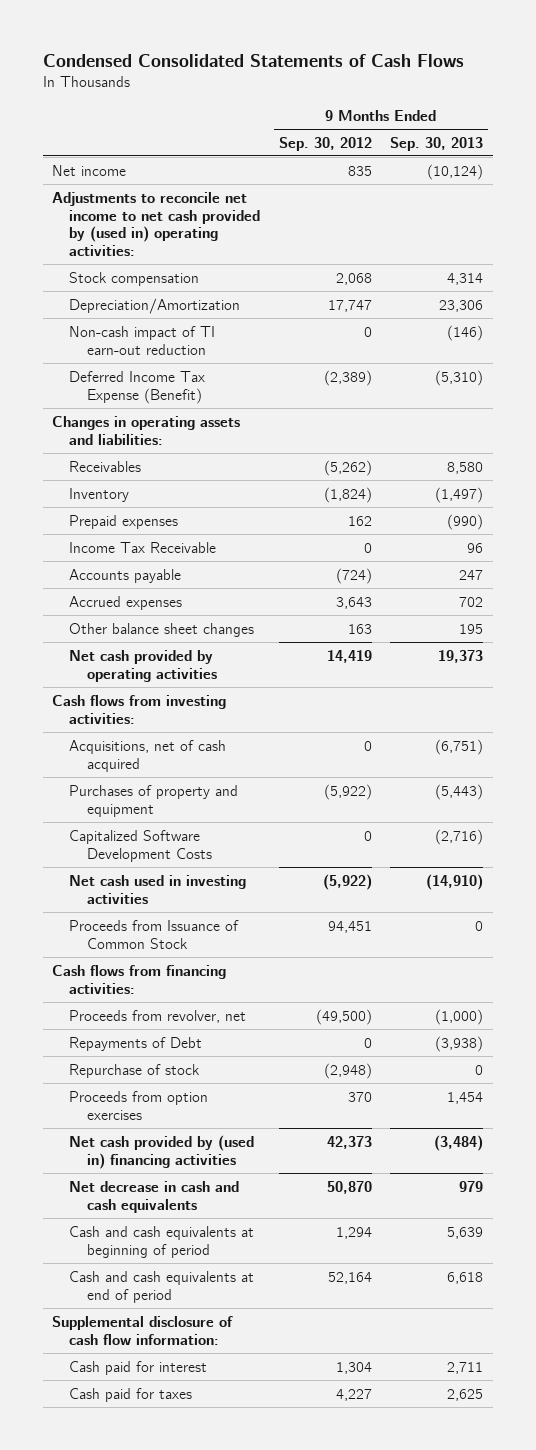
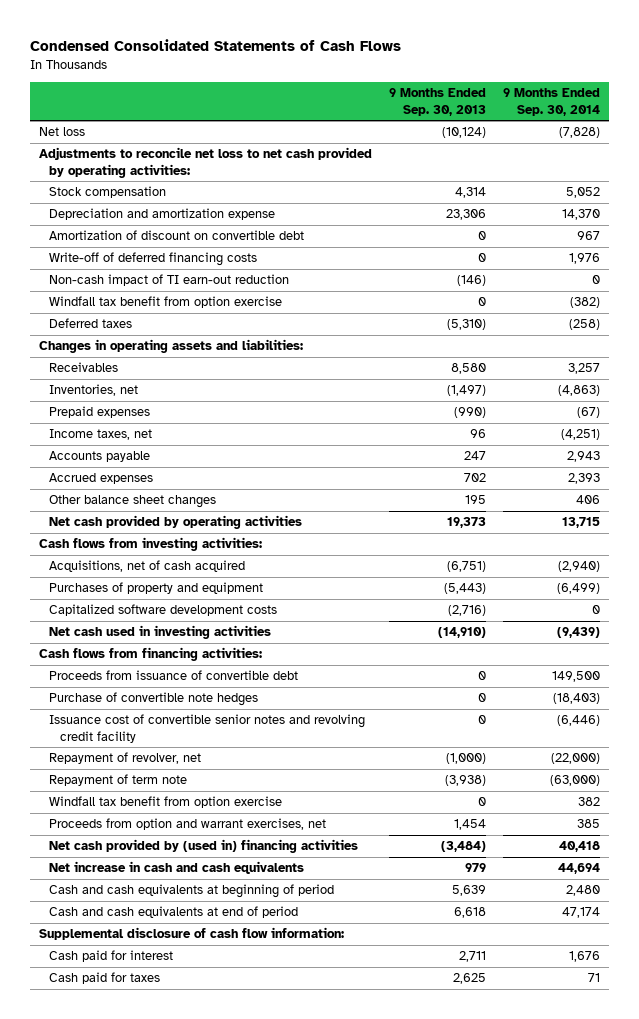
- | 9 Months Ended Sep. 30, 2012 | 9 Months Ended Sep. 30, 2013
+ | 9 Months Ended Sep. 30, 2013 | 9 Months Ended Sep. 30, 2014
- Net income | 835 | (10,124)
- Adjustments to reconcile net income to net cash provided by (used in) operating activities:
+ Net loss | (10,124) | (7,828)
+ Adjustments to reconcile net loss to net cash provided by operating activities:
- Depreciation/Amortization | 17,747 | 23,306
+ Depreciation and amortization expense | 23,306 | 14,370
+ Amortization of discount on convertible debt | 0 | 967
+ Write-off of deferred financing costs | 0 | 1,976
- Deferred Income Tax Expense (Benefit) | (2,389) | (5,310)
+ Windfall tax benefit from option exercise | 0 | (382)
+ Deferred taxes | (5,310) | (258)
- Inventory | (1,824) | (1,497)
+ Inventories, net | (1,497) | (4,863)
- Income Tax Receivable | 0 | 96
+ Income taxes, net | 96 | (4,251)
- Capitalized Software Development Costs | 0 | (2,716)
+ Capitalized software development costs | (2,716) | 0
- Proceeds from Issuance of Common Stock | 94,451 | 0
- Proceeds from revolver, net | (49,500) | (1,000)
- Repayments of Debt | 0 | (3,938)
- Repurchase of stock | (2,948) | 0
- Proceeds from option exercises | 370 | 1,454
+ Proceeds from issuance of convertible debt | 0 | 149,500
+ Purchase of convertible note hedges | 0 | (18,403)
+ Issuance cost of convertible senior notes and revolving credit facility | 0 | (6,446)
+ Repayment of revolver, net | (1,000) | (22,000)
+ Repayment of term note | (3,938) | (63,000)
+ Windfall tax benefit from option exercise | 0 | 382
+ Proceeds from option and warrant exercises, net | 1,454 | 385
- Net decrease in cash and cash equivalents | 50,870 | 979
+ Net increase in cash and cash equivalents | 979 | 44,694

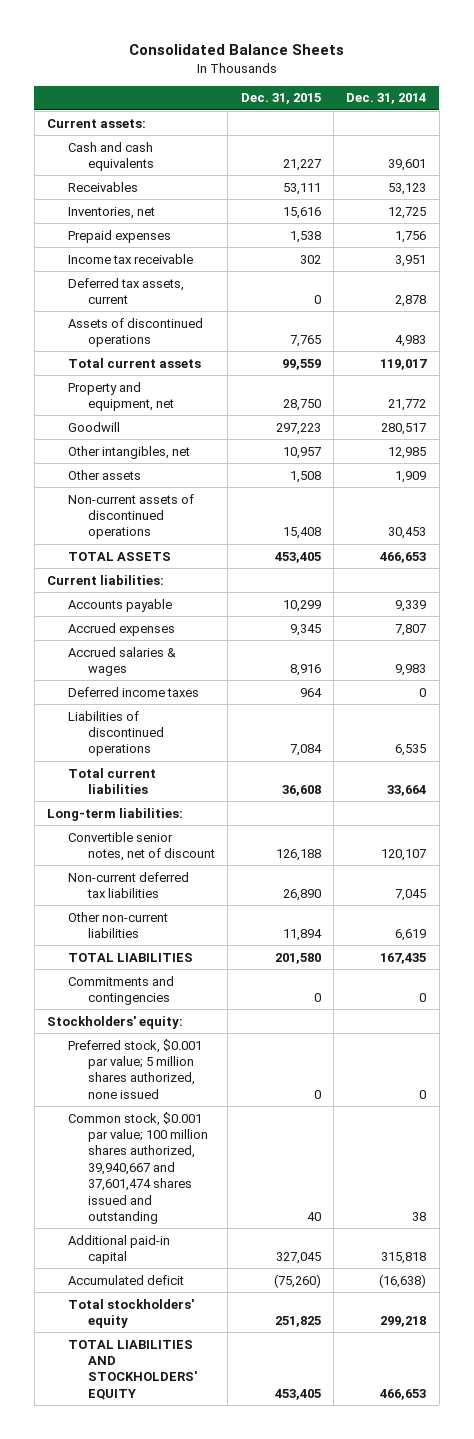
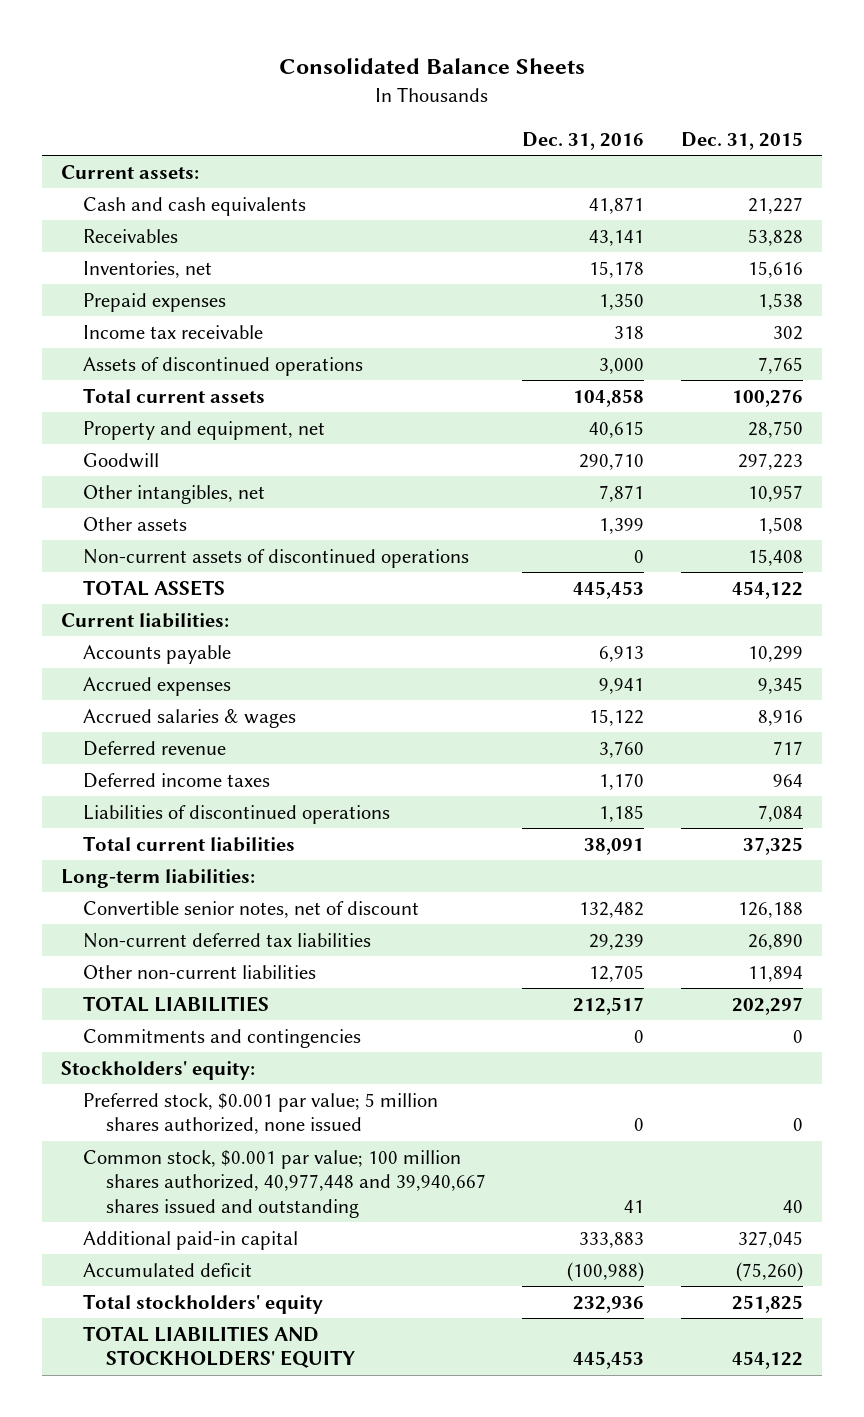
- | Dec. 31, 2015 | Dec. 31, 2014
+ | Dec. 31, 2016 | Dec. 31, 2015
- Receivables | 53,111 | 53,123
+ Receivables | 43,141 | 53,828
- Deferred tax assets, current | 0 | 2,878
- Total current assets | 99,559 | 119,017
+ Total current assets | 104,858 | 100,276
- TOTAL ASSETS | 453,405 | 466,653
+ TOTAL ASSETS | 445,453 | 454,122
+ Deferred revenue | 3,760 | 717
- Total current liabilities | 36,608 | 33,664
+ Total current liabilities | 38,091 | 37,325
- TOTAL LIABILITIES | 201,580 | 167,435
+ TOTAL LIABILITIES | 212,517 | 202,297
- Common stock, $0.001 par value; 100 million shares authorized, 39,940,667 and 37,601,474 shares issued and outstanding | 40 | 38
+ Common stock, $0.001 par value; 100 million shares authorized, 40,977,448 and 39,940,667 shares issued and outstanding | 41 | 40
- TOTAL LIABILITIES AND STOCKHOLDERS' EQUITY | 453,405 | 466,653
+ TOTAL LIABILITIES AND STOCKHOLDERS' EQUITY | 445,453 | 454,122

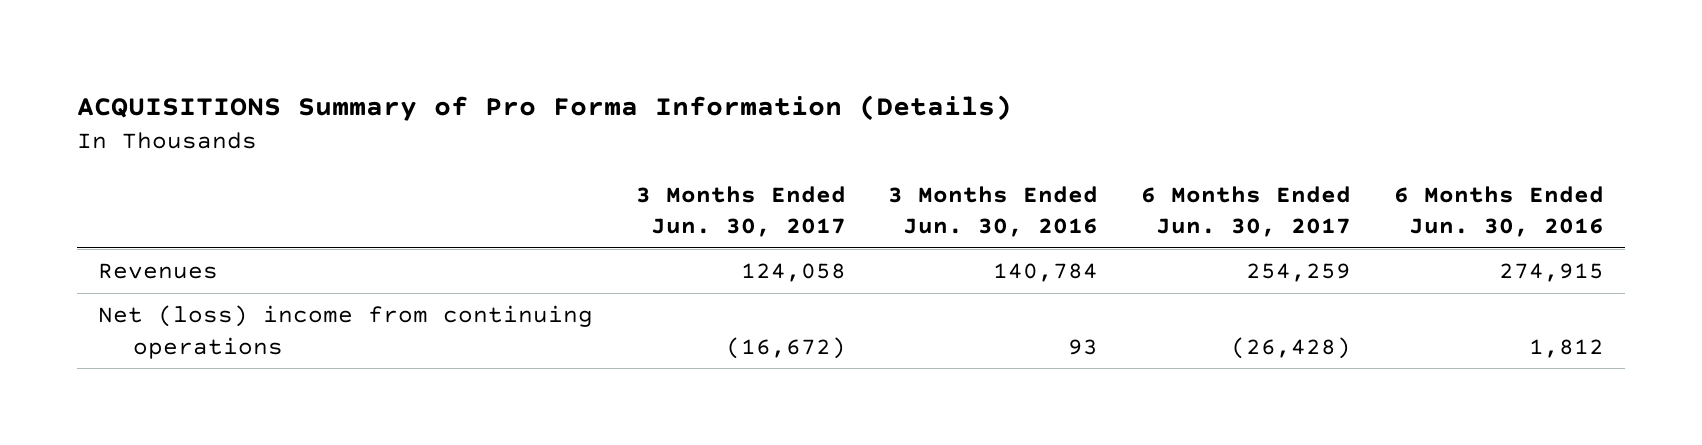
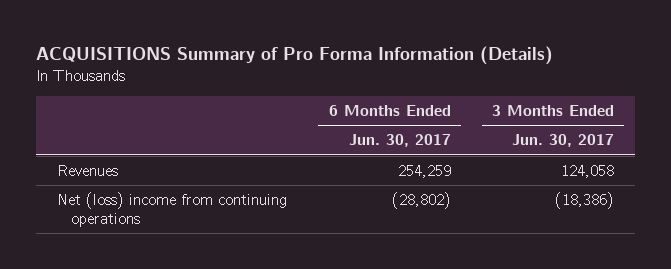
- | 3 Months Ended Jun. 30, 2017 | 3 Months Ended Jun. 30, 2016 | 6 Months Ended Jun. 30, 2017 | 6 Months Ended Jun. 30, 2016
+ | 6 Months Ended Jun. 30, 2017 | 3 Months Ended Jun. 30, 2017
- Net (loss) income from continuing operations | (16,672) | 93 | (26,428) | 1,812
+ Net (loss) income from continuing operations | (28,802) | (18,386)

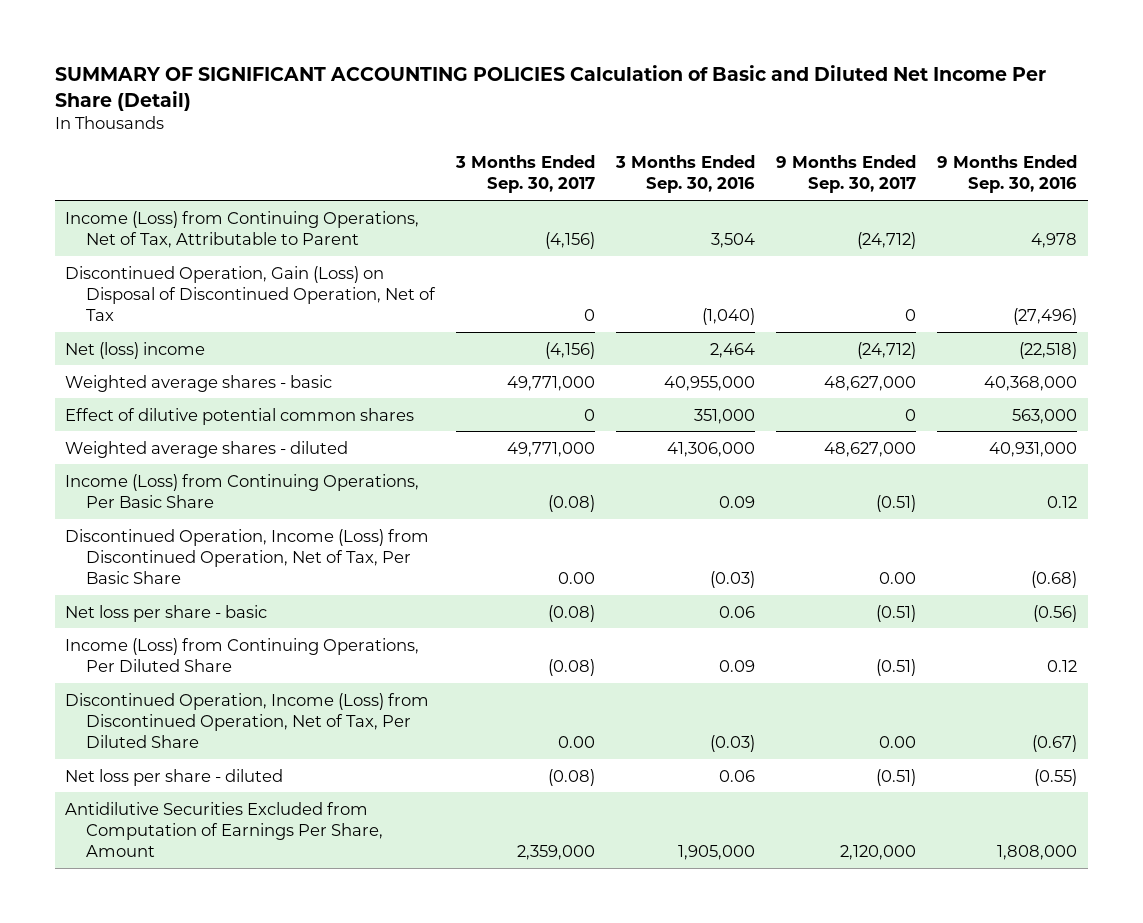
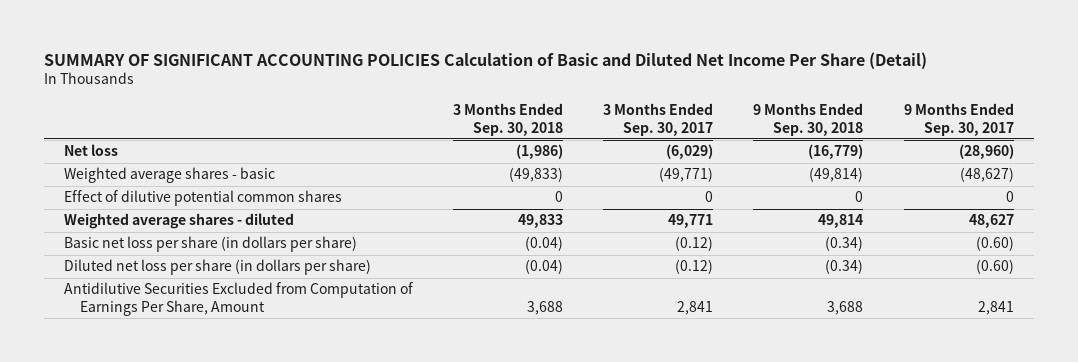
- | 3 Months Ended Sep. 30, 2017 | 3 Months Ended Sep. 30, 2016 | 9 Months Ended Sep. 30, 2017 | 9 Months Ended Sep. 30, 2016
+ | 3 Months Ended Sep. 30, 2018 | 3 Months Ended Sep. 30, 2017 | 9 Months Ended Sep. 30, 2018 | 9 Months Ended Sep. 30, 2017
- Income (Loss) from Continuing Operations, Net of Tax, Attributable to Parent | (4,156) | 3,504 | (24,712) | 4,978
- Discontinued Operation, Gain (Loss) on Disposal of Discontinued Operation, Net of Tax | 0 | (1,040) | 0 | (27,496)
- Net (loss) income | (4,156) | 2,464 | (24,712) | (22,518)
- Weighted average shares - basic | 49,771,000 | 40,955,000 | 48,627,000 | 40,368,000
+ Net loss | (1,986) | (6,029) | (16,779) | (28,960)
+ Weighted average shares - basic | (49,833) | (49,771) | (49,814) | (48,627)
- Weighted average shares - diluted | 49,771,000 | 41,306,000 | 48,627,000 | 40,931,000
- Income (Loss) from Continuing Operations, Per Basic Share | (0.08) | 0.09 | (0.51) | 0.12
- Discontinued Operation, Income (Loss) from Discontinued Operation, Net of Tax, Per Basic Share | 0.00 | (0.03) | 0.00 | (0.68)
- Net loss per share - basic | (0.08) | 0.06 | (0.51) | (0.56)
- Income (Loss) from Continuing Operations, Per Diluted Share | (0.08) | 0.09 | (0.51) | 0.12
- Discontinued Operation, Income (Loss) from Discontinued Operation, Net of Tax, Per Diluted Share | 0.00 | (0.03) | 0.00 | (0.67)
- Net loss per share - diluted | (0.08) | 0.06 | (0.51) | (0.55)
- Antidilutive Securities Excluded from Computation of Earnings Per Share, Amount | 2,359,000 | 1,905,000 | 2,120,000 | 1,808,000
+ Weighted average shares - diluted | 49,833 | 49,771 | 49,814 | 48,627
+ Basic net loss per share (in dollars per share) | (0.04) | (0.12) | (0.34) | (0.60)
+ Diluted net loss per share (in dollars per share) | (0.04) | (0.12) | (0.34) | (0.60)
+ Antidilutive Securities Excluded from Computation of Earnings Per Share, Amount | 3,688 | 2,841 | 3,688 | 2,841

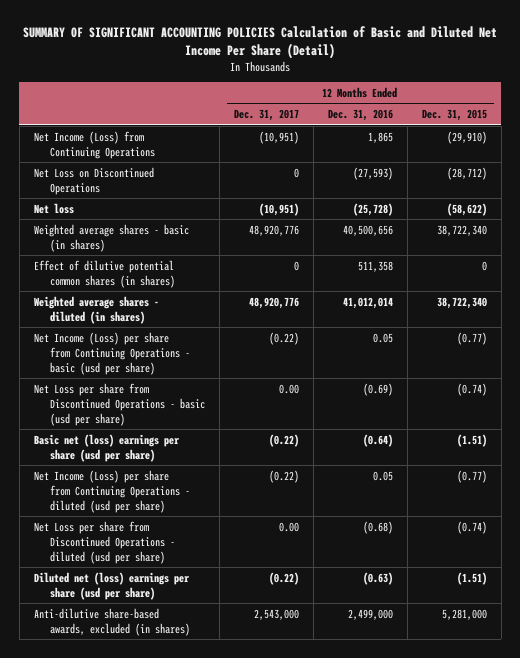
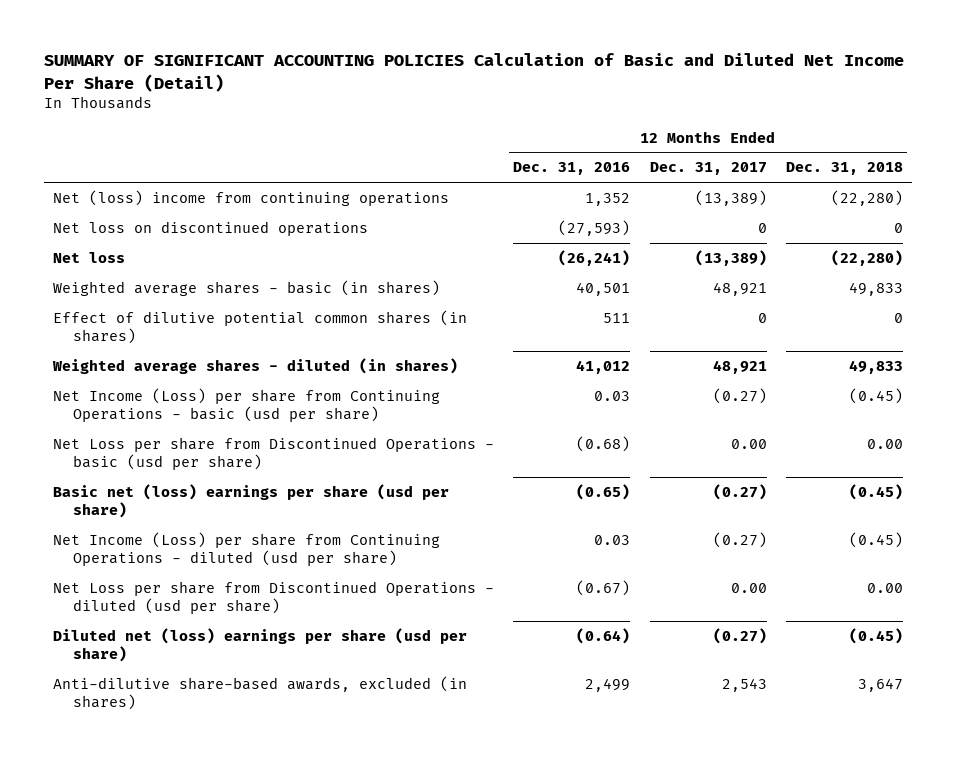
- | 12 Months Ended Dec. 31, 2017 | 12 Months Ended Dec. 31, 2016 | 12 Months Ended Dec. 31, 2015
+ | 12 Months Ended Dec. 31, 2016 | 12 Months Ended Dec. 31, 2017 | 12 Months Ended Dec. 31, 2018
- Net Income (Loss) from Continuing Operations | (10,951) | 1,865 | (29,910)
- Net Loss on Discontinued Operations | 0 | (27,593) | (28,712)
- Net loss | (10,951) | (25,728) | (58,622)
- Weighted average shares - basic (in shares) | 48,920,776 | 40,500,656 | 38,722,340
- Effect of dilutive potential common shares (in shares) | 0 | 511,358 | 0
- Weighted average shares - diluted (in shares) | 48,920,776 | 41,012,014 | 38,722,340
- Net Income (Loss) per share from Continuing Operations - basic (usd per share) | (0.22) | 0.05 | (0.77)
- Net Loss per share from Discontinued Operations - basic (usd per share) | 0.00 | (0.69) | (0.74)
- Basic net (loss) earnings per share (usd per share) | (0.22) | (0.64) | (1.51)
- Net Income (Loss) per share from Continuing Operations - diluted (usd per share) | (0.22) | 0.05 | (0.77)
- Net Loss per share from Discontinued Operations - diluted (usd per share) | 0.00 | (0.68) | (0.74)
- Diluted net (loss) earnings per share (usd per share) | (0.22) | (0.63) | (1.51)
- Anti-dilutive share-based awards, excluded (in shares) | 2,543,000 | 2,499,000 | 5,281,000
+ Net (loss) income from continuing operations | 1,352 | (13,389) | (22,280)
+ Net loss on discontinued operations | (27,593) | 0 | 0
+ Net loss | (26,241) | (13,389) | (22,280)
+ Weighted average shares - basic (in shares) | 40,501 | 48,921 | 49,833
+ Effect of dilutive potential common shares (in shares) | 511 | 0 | 0
+ Weighted average shares - diluted (in shares) | 41,012 | 48,921 | 49,833
+ Net Income (Loss) per share from Continuing Operations - basic (usd per share) | 0.03 | (0.27) | (0.45)
+ Net Loss per share from Discontinued Operations - basic (usd per share) | (0.68) | 0.00 | 0.00
+ Basic net (loss) earnings per share (usd per share) | (0.65) | (0.27) | (0.45)
+ Net Income (Loss) per share from Continuing Operations - diluted (usd per share) | 0.03 | (0.27) | (0.45)
+ Net Loss per share from Discontinued Operations - diluted (usd per share) | (0.67) | 0.00 | 0.00
+ Diluted net (loss) earnings per share (usd per share) | (0.64) | (0.27) | (0.45)
+ Anti-dilutive share-based awards, excluded (in shares) | 2,499 | 2,543 | 3,647

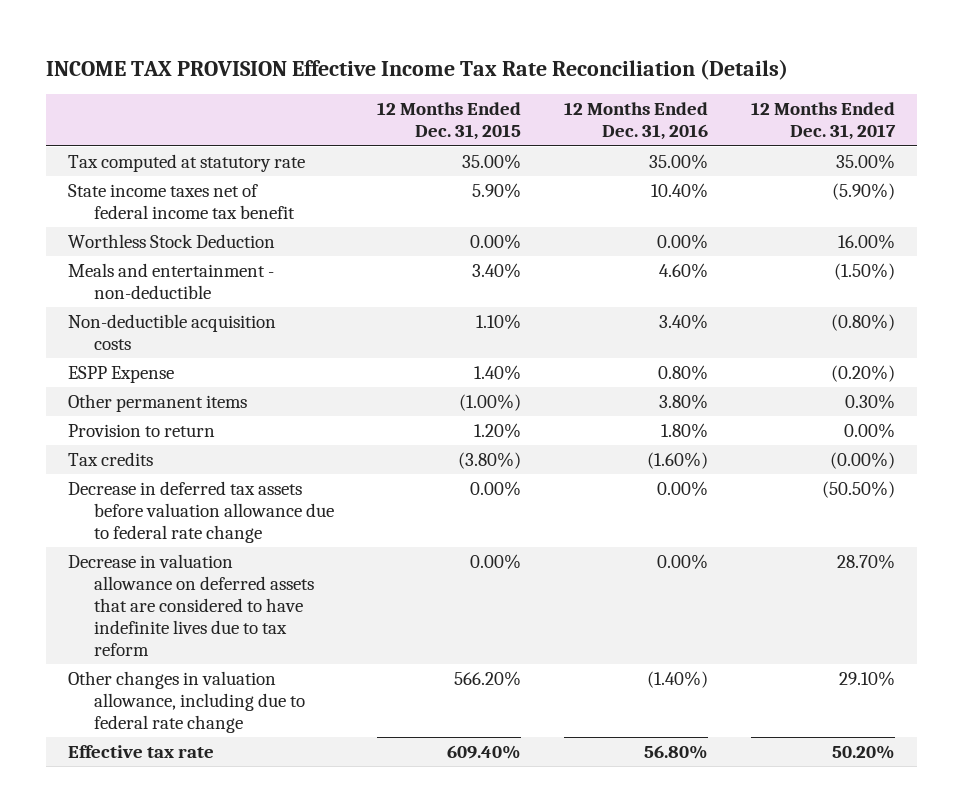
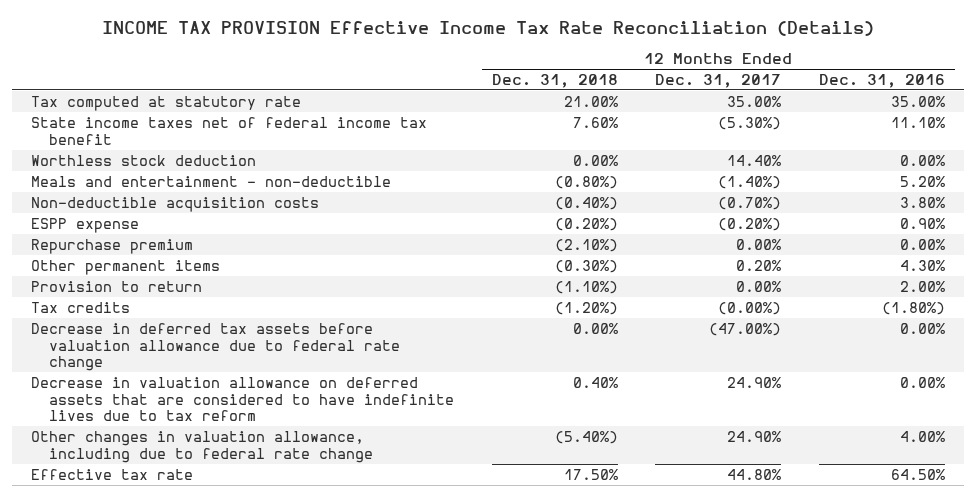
- | 12 Months Ended Dec. 31, 2015 | 12 Months Ended Dec. 31, 2016 | 12 Months Ended Dec. 31, 2017
+ | 12 Months Ended Dec. 31, 2018 | 12 Months Ended Dec. 31, 2017 | 12 Months Ended Dec. 31, 2016
- State income taxes net of federal income tax benefit | 5.90% | 10.40% | (5.90%)
- Worthless Stock Deduction | 0.00% | 0.00% | 16.00%
- Meals and entertainment - non-deductible | 3.40% | 4.60% | (1.50%)
- Non-deductible acquisition costs | 1.10% | 3.40% | (0.80%)
- ESPP Expense | 1.40% | 0.80% | (0.20%)
- Other permanent items | (1.00%) | 3.80% | 0.30%
- Provision to return | 1.20% | 1.80% | 0.00%
- Tax credits | (3.80%) | (1.60%) | (0.00%)
- Decrease in deferred tax assets before valuation allowance due to federal rate change | 0.00% | 0.00% | (50.50%)
- Decrease in valuation allowance on deferred assets that are considered to have indefinite lives due to tax reform | 0.00% | 0.00% | 28.70%
- Other changes in valuation allowance, including due to federal rate change | 566.20% | (1.40%) | 29.10%
- Effective tax rate | 609.40% | 56.80% | 50.20%
+ State income taxes net of federal income tax benefit | 7.60% | (5.30%) | 11.10%
+ Worthless stock deduction | 0.00% | 14.40% | 0.00%
+ Meals and entertainment - non-deductible | (0.80%) | (1.40%) | 5.20%
+ Non-deductible acquisition costs | (0.40%) | (0.70%) | 3.80%
+ ESPP expense | (0.20%) | (0.20%) | 0.90%
+ Repurchase premium | (2.10%) | 0.00% | 0.00%
+ Other permanent items | (0.30%) | 0.20% | 4.30%
+ Provision to return | (1.10%) | 0.00% | 2.00%
+ Tax credits | (1.20%) | (0.00%) | (1.80%)
+ Decrease in deferred tax assets before valuation allowance due to federal rate change | 0.00% | (47.00%) | 0.00%
+ Decrease in valuation allowance on deferred assets that are considered to have indefinite lives due to tax reform | 0.40% | 24.90% | 0.00%
+ Other changes in valuation allowance, including due to federal rate change | (5.40%) | 24.90% | 4.00%
+ Effective tax rate | 17.50% | 44.80% | 64.50%

